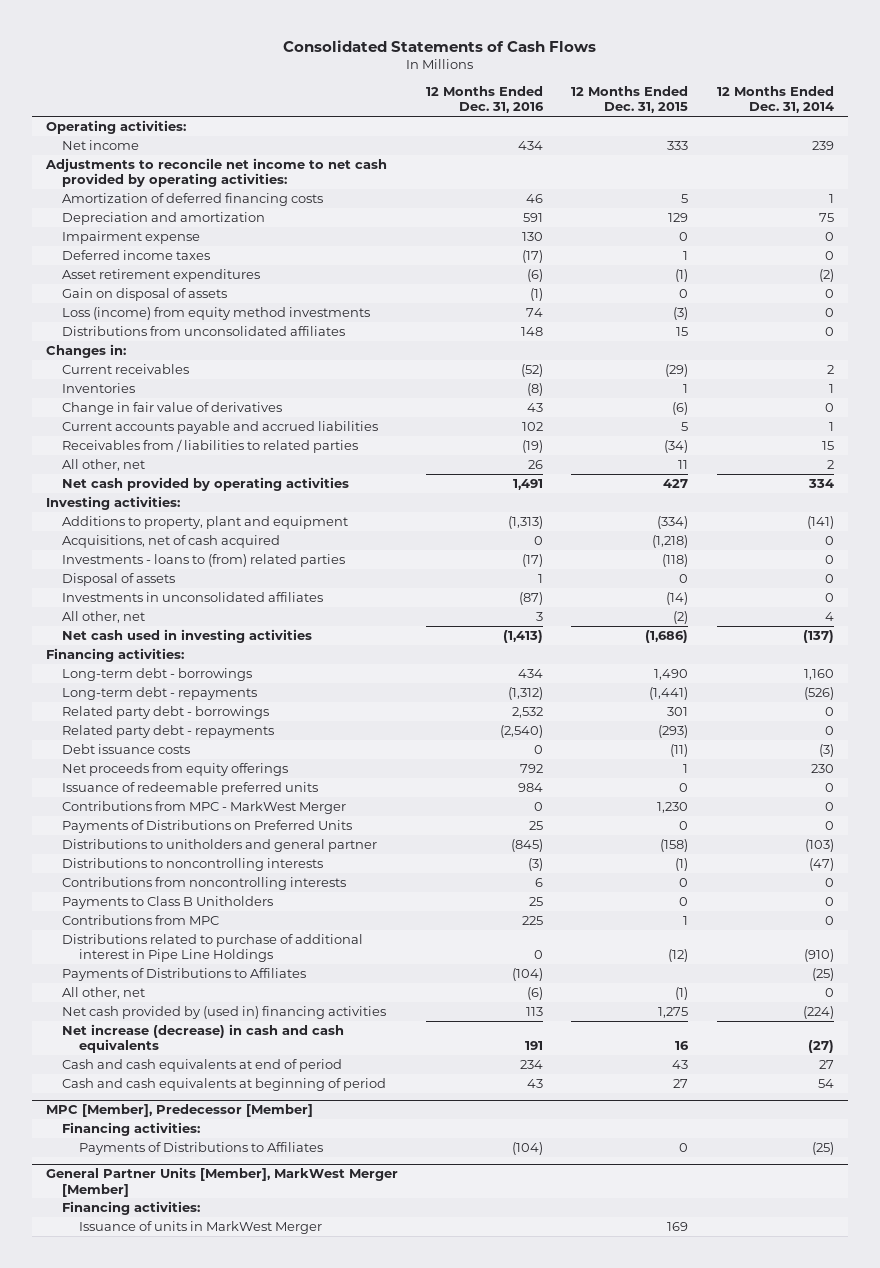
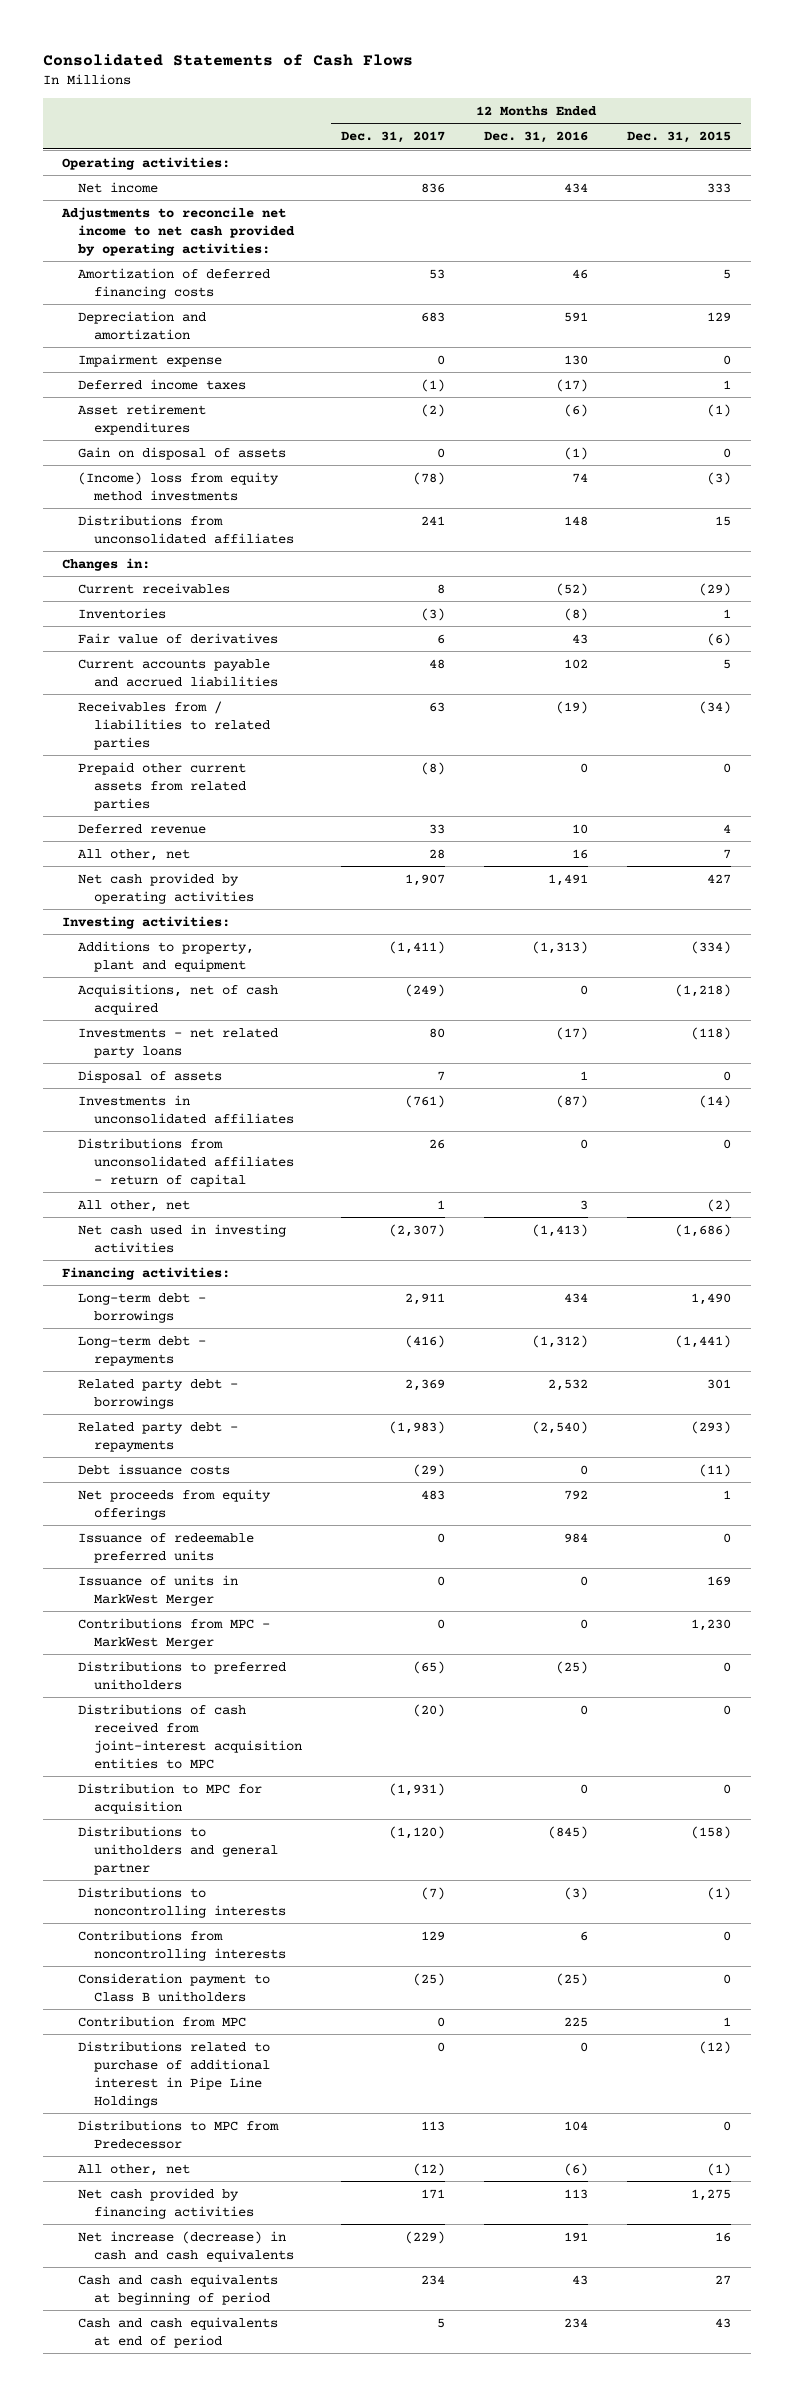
- | 12 Months Ended Dec. 31, 2016 | 12 Months Ended Dec. 31, 2015 | 12 Months Ended Dec. 31, 2014
+ | 12 Months Ended Dec. 31, 2017 | 12 Months Ended Dec. 31, 2016 | 12 Months Ended Dec. 31, 2015
- Loss (income) from equity method investments | 74 | (3) | 0
+ (Income) loss from equity method investments | (78) | 74 | (3)
- Change in fair value of derivatives | 43 | (6) | 0
+ Fair value of derivatives | 6 | 43 | (6)
- All other, net | 26 | 11 | 2
+ Prepaid other current assets from related parties | (8) | 0 | 0
+ Deferred revenue | 33 | 10 | 4
+ All other, net | 28 | 16 | 7
- Investments - loans to (from) related parties | (17) | (118) | 0
+ Investments - net related party loans | 80 | (17) | (118)
+ Distributions from unconsolidated affiliates - return of capital | 26 | 0 | 0
+ Issuance of units in MarkWest Merger | 0 | 0 | 169
- Payments of Distributions on Preferred Units | 25 | 0 | 0
+ Distributions to preferred unitholders | (65) | (25) | 0
+ Distributions of cash received from joint-interest acquisition entities to MPC | (20) | 0 | 0
+ Distribution to MPC for acquisition | (1,931) | 0 | 0
- Payments to Class B Unitholders | 25 | 0 | 0
- Contributions from MPC | 225 | 1 | 0
+ Consideration payment to Class B unitholders | (25) | (25) | 0
+ Contribution from MPC | 0 | 225 | 1
- Payments of Distributions to Affiliates | (104) | | (25)
+ Distributions to MPC from Predecessor | 113 | 104 | 0
- Net cash provided by (used in) financing activities | 113 | 1,275 | (224)
+ Net cash provided by financing activities | 171 | 113 | 1,275
- MPC [Member], Predecessor [Member]
- Financing activities:
- Payments of Distributions to Affiliates | (104) | 0 | (25)
- General Partner Units [Member], MarkWest Merger [Member]
- Financing activities:
- Issuance of units in MarkWest Merger | | 169 |
moved down: Cash and cash equivalents at end of period | 5 | 234 | 43

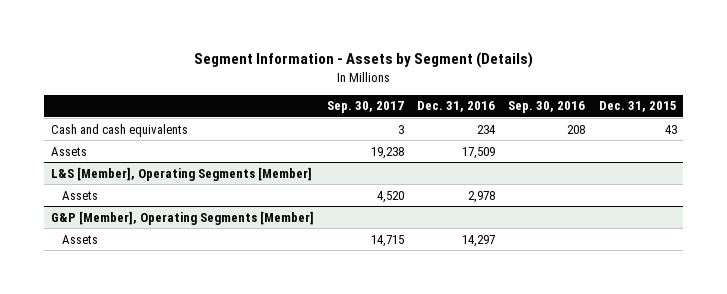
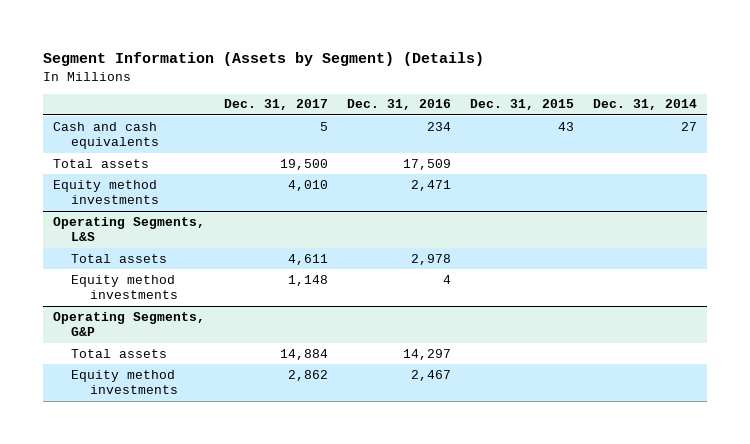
- Segment Information - Assets by Segment (Details)
+ Segment Information (Assets by Segment) (Details)
- | Sep. 30, 2017 | Dec. 31, 2016 | Sep. 30, 2016 | Dec. 31, 2015
+ | Dec. 31, 2017 | Dec. 31, 2016 | Dec. 31, 2015 | Dec. 31, 2014
- Assets | 19,238 | 17,509 | |
- L&S [Member], Operating Segments [Member]
- Assets | 4,520 | 2,978 | |
- G&P [Member], Operating Segments [Member]
- Assets | 14,715 | 14,297 | |
+ Total assets | 19,500 | 17,509 | |
+ Equity method investments | 4,010 | 2,471 | |
+ Operating Segments, L&S
+ Total assets | 4,611 | 2,978 | |
+ Equity method investments | 1,148 | 4 | |
+ Operating Segments, G&P
+ Total assets | 14,884 | 14,297 | |
+ Equity method investments | 2,862 | 2,467 | |

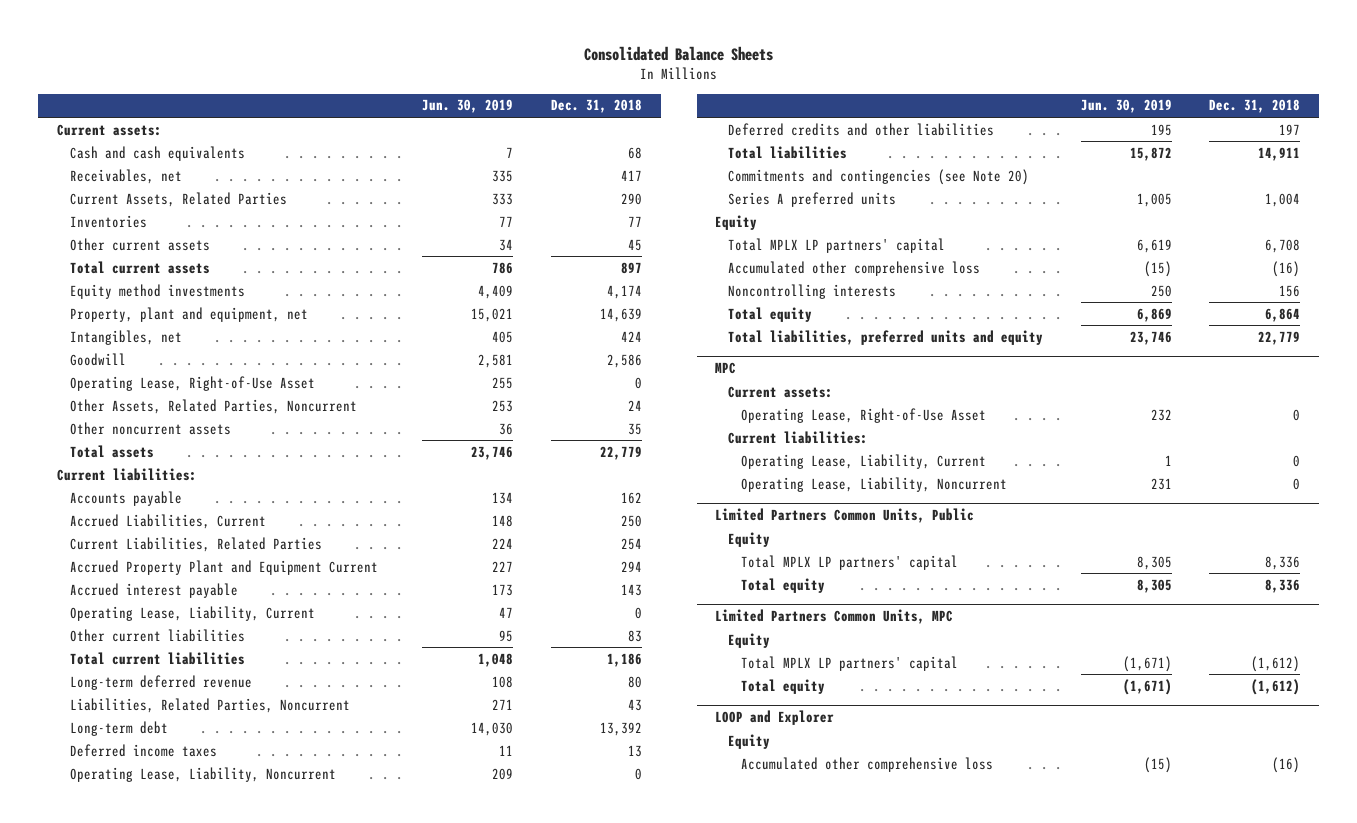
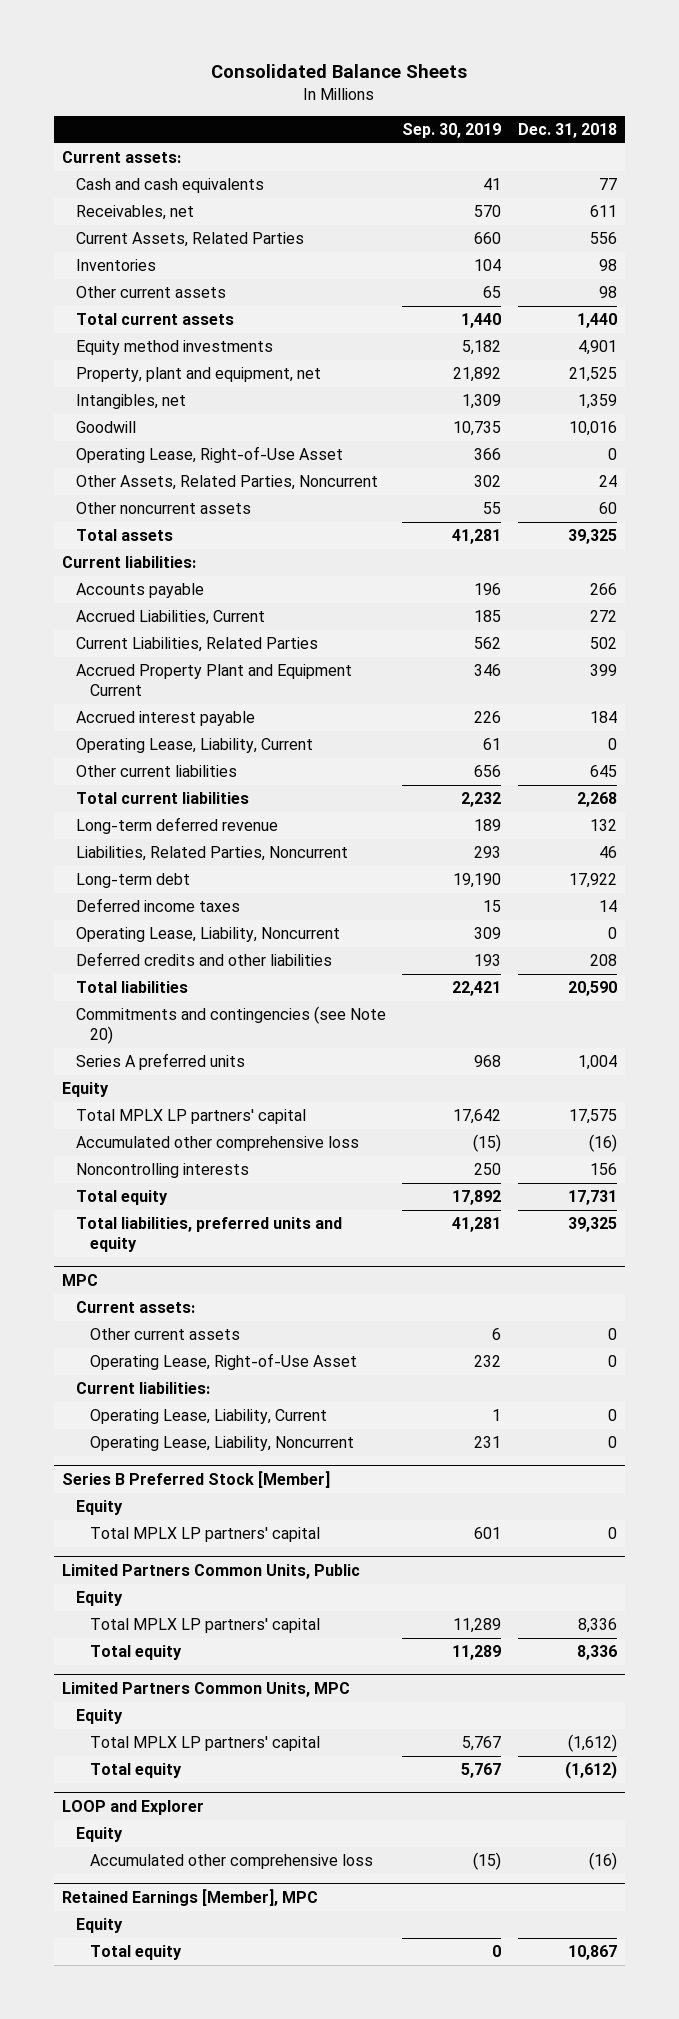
- | Jun. 30, 2019 | Dec. 31, 2018
+ | Sep. 30, 2019 | Dec. 31, 2018
- Cash and cash equivalents | 7 | 68
- Receivables, net | 335 | 417
- Current Assets, Related Parties | 333 | 290
- Inventories | 77 | 77
- Other current assets | 34 | 45
- Total current assets | 786 | 897
- Equity method investments | 4,409 | 4,174
- Property, plant and equipment, net | 15,021 | 14,639
- Intangibles, net | 405 | 424
- Goodwill | 2,581 | 2,586
+ Cash and cash equivalents | 41 | 77
+ Receivables, net | 570 | 611
+ Current Assets, Related Parties | 660 | 556
+ Inventories | 104 | 98
+ Other current assets | 65 | 98
+ Total current assets | 1,440 | 1,440
+ Equity method investments | 5,182 | 4,901
+ Property, plant and equipment, net | 21,892 | 21,525
+ Intangibles, net | 1,309 | 1,359
+ Goodwill | 10,735 | 10,016
- Other noncurrent assets | 36 | 35
- Total assets | 23,746 | 22,779
+ Other noncurrent assets | 55 | 60
+ Total assets | 41,281 | 39,325
- Accounts payable | 134 | 162
- Accrued Liabilities, Current | 148 | 250
- Current Liabilities, Related Parties | 224 | 254
- Accrued Property Plant and Equipment Current | 227 | 294
- Accrued interest payable | 173 | 143
+ Accounts payable | 196 | 266
+ Accrued Liabilities, Current | 185 | 272
+ Current Liabilities, Related Parties | 562 | 502
+ Accrued Property Plant and Equipment Current | 346 | 399
+ Accrued interest payable | 226 | 184
- Other current liabilities | 95 | 83
- Total current liabilities | 1,048 | 1,186
- Long-term deferred revenue | 108 | 80
- Liabilities, Related Parties, Noncurrent | 271 | 43
- Long-term debt | 14,030 | 13,392
- Deferred income taxes | 11 | 13
+ Other current liabilities | 656 | 645
+ Total current liabilities | 2,232 | 2,268
+ Long-term deferred revenue | 189 | 132
+ Liabilities, Related Parties, Noncurrent | 293 | 46
+ Long-term debt | 19,190 | 17,922
+ Deferred income taxes | 15 | 14
- Deferred credits and other liabilities | 195 | 197
- Total liabilities | 15,872 | 14,911
+ Deferred credits and other liabilities | 193 | 208
+ Total liabilities | 22,421 | 20,590
- Total MPLX LP partners' capital | 6,619 | 6,708
+ Total MPLX LP partners' capital | 17,642 | 17,575
- Total equity | 6,869 | 6,864
- Total liabilities, preferred units and equity | 23,746 | 22,779
+ Total equity | 17,892 | 17,731
+ Total liabilities, preferred units and equity | 41,281 | 39,325
@ MPC
+ Other current assets | 6 | 0
+ Series B Preferred Stock [Member]
+ Equity
+ Total MPLX LP partners' capital | 601 | 0
+ Retained Earnings [Member], MPC
+ Equity
+ Total equity | 0 | 10,867

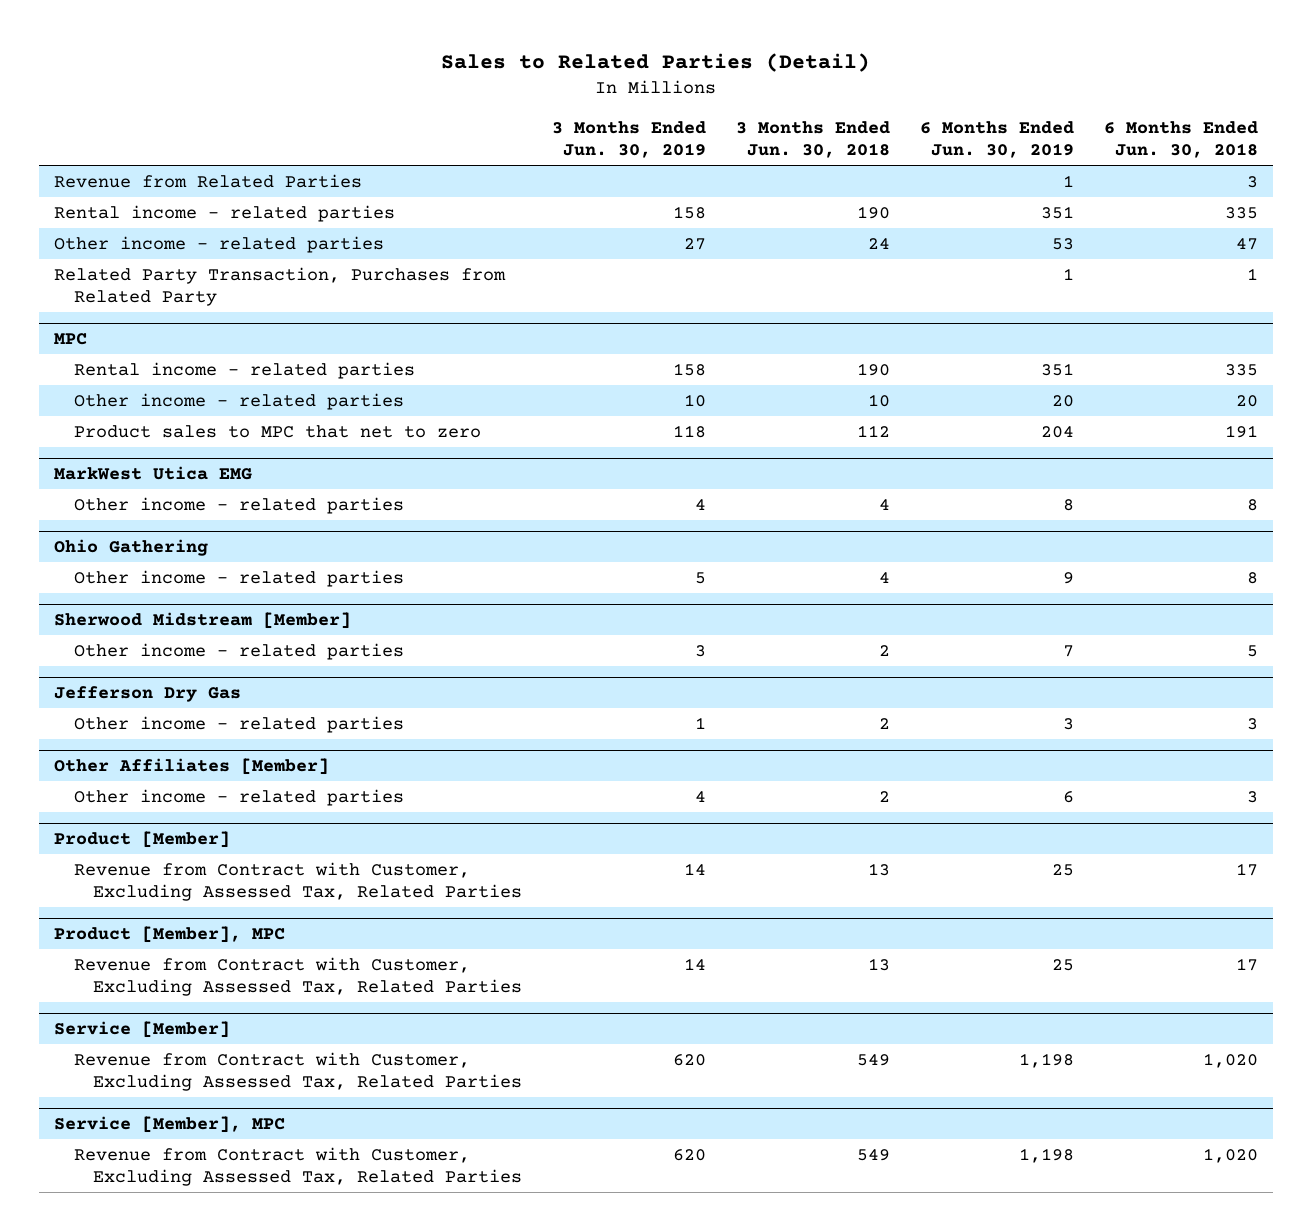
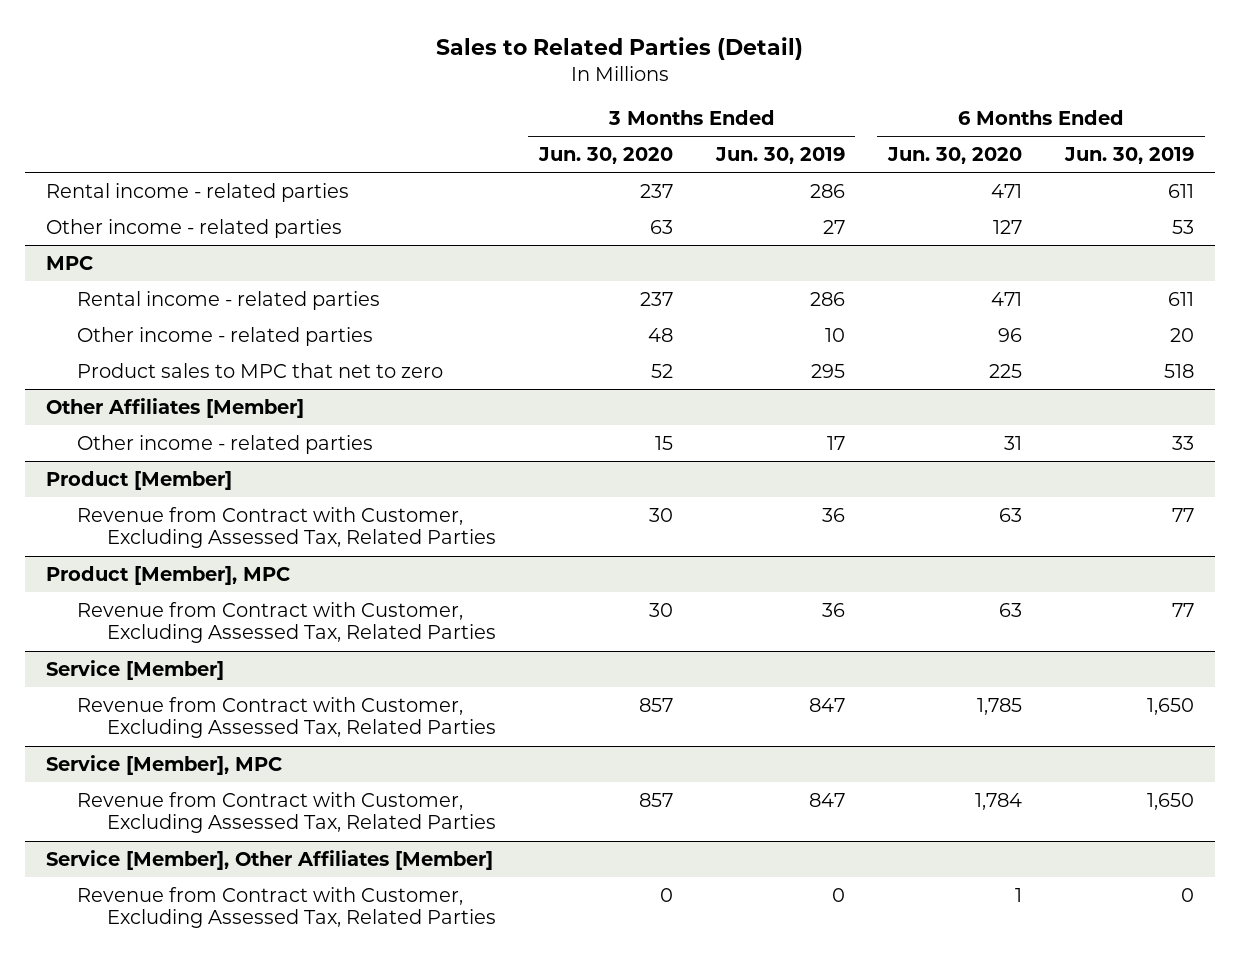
- | 3 Months Ended Jun. 30, 2019 | 3 Months Ended Jun. 30, 2018 | 6 Months Ended Jun. 30, 2019 | 6 Months Ended Jun. 30, 2018
+ | 3 Months Ended Jun. 30, 2020 | 3 Months Ended Jun. 30, 2019 | 6 Months Ended Jun. 30, 2020 | 6 Months Ended Jun. 30, 2019
- Revenue from Related Parties | | | 1 | 3
- Rental income - related parties | 158 | 190 | 351 | 335
+ Rental income - related parties | 237 | 286 | 471 | 611
- Related Party Transaction, Purchases from Related Party | | | 1 | 1
@ MPC
- Rental income - related parties | 158 | 190 | 351 | 335
+ Rental income - related parties | 237 | 286 | 471 | 611
- Product sales to MPC that net to zero | 118 | 112 | 204 | 191
- MarkWest Utica EMG
- Other income - related parties | 4 | 4 | 8 | 8
- Ohio Gathering
- Other income - related parties | 5 | 4 | 9 | 8
- Sherwood Midstream [Member]
- Other income - related parties | 3 | 2 | 7 | 5
- Jefferson Dry Gas
- Other income - related parties | 1 | 2 | 3 | 3
@ MPC
+ Product sales to MPC that net to zero | 52 | 295 | 225 | 518
@ Other Affiliates [Member]
- Other income - related parties | 4 | 2 | 6 | 3
+ Other income - related parties | 15 | 17 | 31 | 33
@ Product [Member]
- Revenue from Contract with Customer, Excluding Assessed Tax, Related Parties | 14 | 13 | 25 | 17
+ Revenue from Contract with Customer, Excluding Assessed Tax, Related Parties | 30 | 36 | 63 | 77
@ Product [Member], MPC
- Revenue from Contract with Customer, Excluding Assessed Tax, Related Parties | 14 | 13 | 25 | 17
+ Revenue from Contract with Customer, Excluding Assessed Tax, Related Parties | 30 | 36 | 63 | 77
@ Service [Member]
- Revenue from Contract with Customer, Excluding Assessed Tax, Related Parties | 620 | 549 | 1,198 | 1,020
+ Revenue from Contract with Customer, Excluding Assessed Tax, Related Parties | 857 | 847 | 1,785 | 1,650
@ Service [Member], MPC
- Revenue from Contract with Customer, Excluding Assessed Tax, Related Parties | 620 | 549 | 1,198 | 1,020
+ Revenue from Contract with Customer, Excluding Assessed Tax, Related Parties | 857 | 847 | 1,784 | 1,650
+ Service [Member], Other Affiliates [Member]
+ Revenue from Contract with Customer, Excluding Assessed Tax, Related Parties | 0 | 0 | 1 | 0

